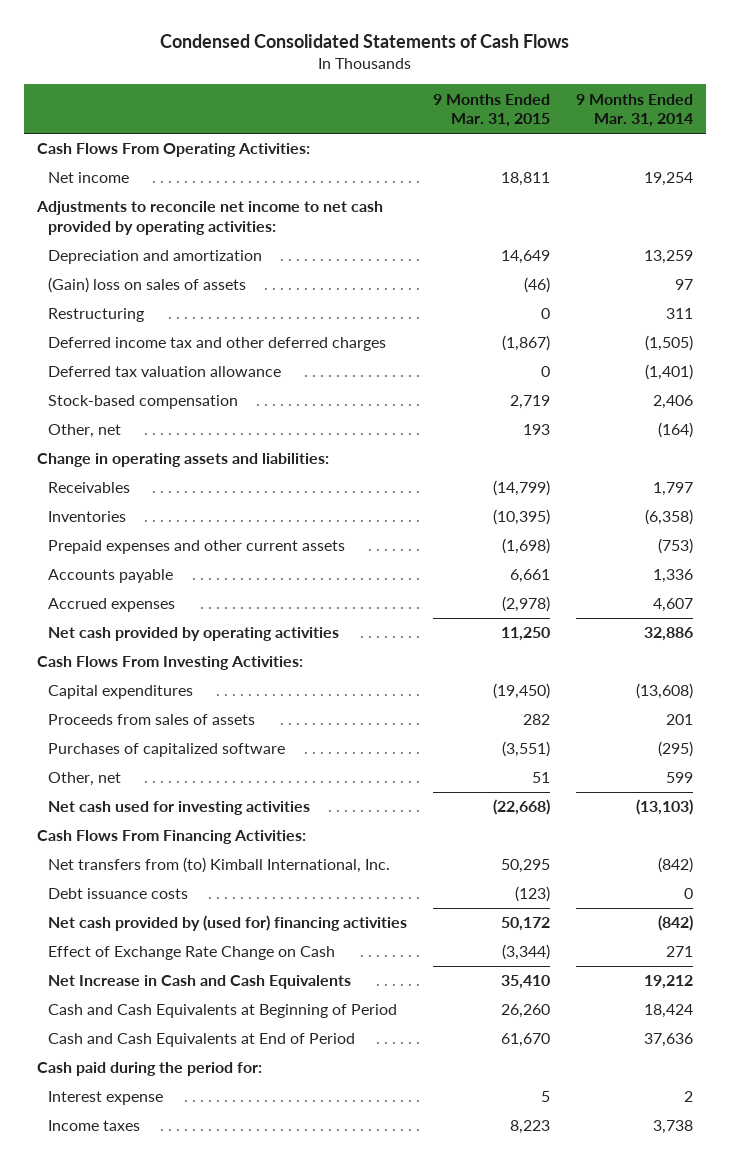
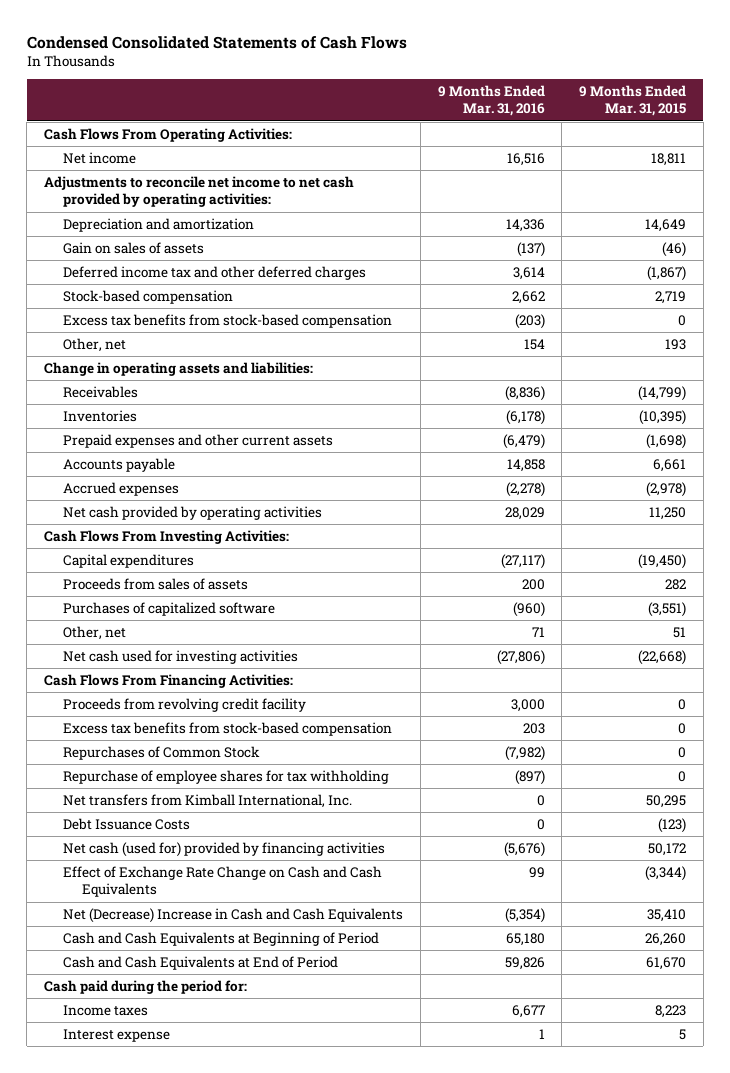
- | 9 Months Ended Mar. 31, 2015 | 9 Months Ended Mar. 31, 2014
+ | 9 Months Ended Mar. 31, 2016 | 9 Months Ended Mar. 31, 2015
- (Gain) loss on sales of assets | (46) | 97
- Restructuring | 0 | 311
+ Gain on sales of assets | (137) | (46)
- Deferred tax valuation allowance | 0 | (1,401)
+ Excess tax benefits from stock-based compensation | (203) | 0
- Net transfers from (to) Kimball International, Inc. | 50,295 | (842)
- Debt issuance costs | (123) | 0
- Net cash provided by (used for) financing activities | 50,172 | (842)
- Effect of Exchange Rate Change on Cash | (3,344) | 271
- Net Increase in Cash and Cash Equivalents | 35,410 | 19,212
+ Proceeds from revolving credit facility | 3,000 | 0
+ Excess tax benefits from stock-based compensation | 203 | 0
+ Repurchases of Common Stock | (7,982) | 0
+ Repurchase of employee shares for tax withholding | (897) | 0
+ Net transfers from Kimball International, Inc. | 0 | 50,295
+ Debt Issuance Costs | 0 | (123)
+ Net cash (used for) provided by financing activities | (5,676) | 50,172
+ Effect of Exchange Rate Change on Cash and Cash Equivalents | 99 | (3,344)
+ Net (Decrease) Increase in Cash and Cash Equivalents | (5,354) | 35,410
moved down: Interest expense | 1 | 5

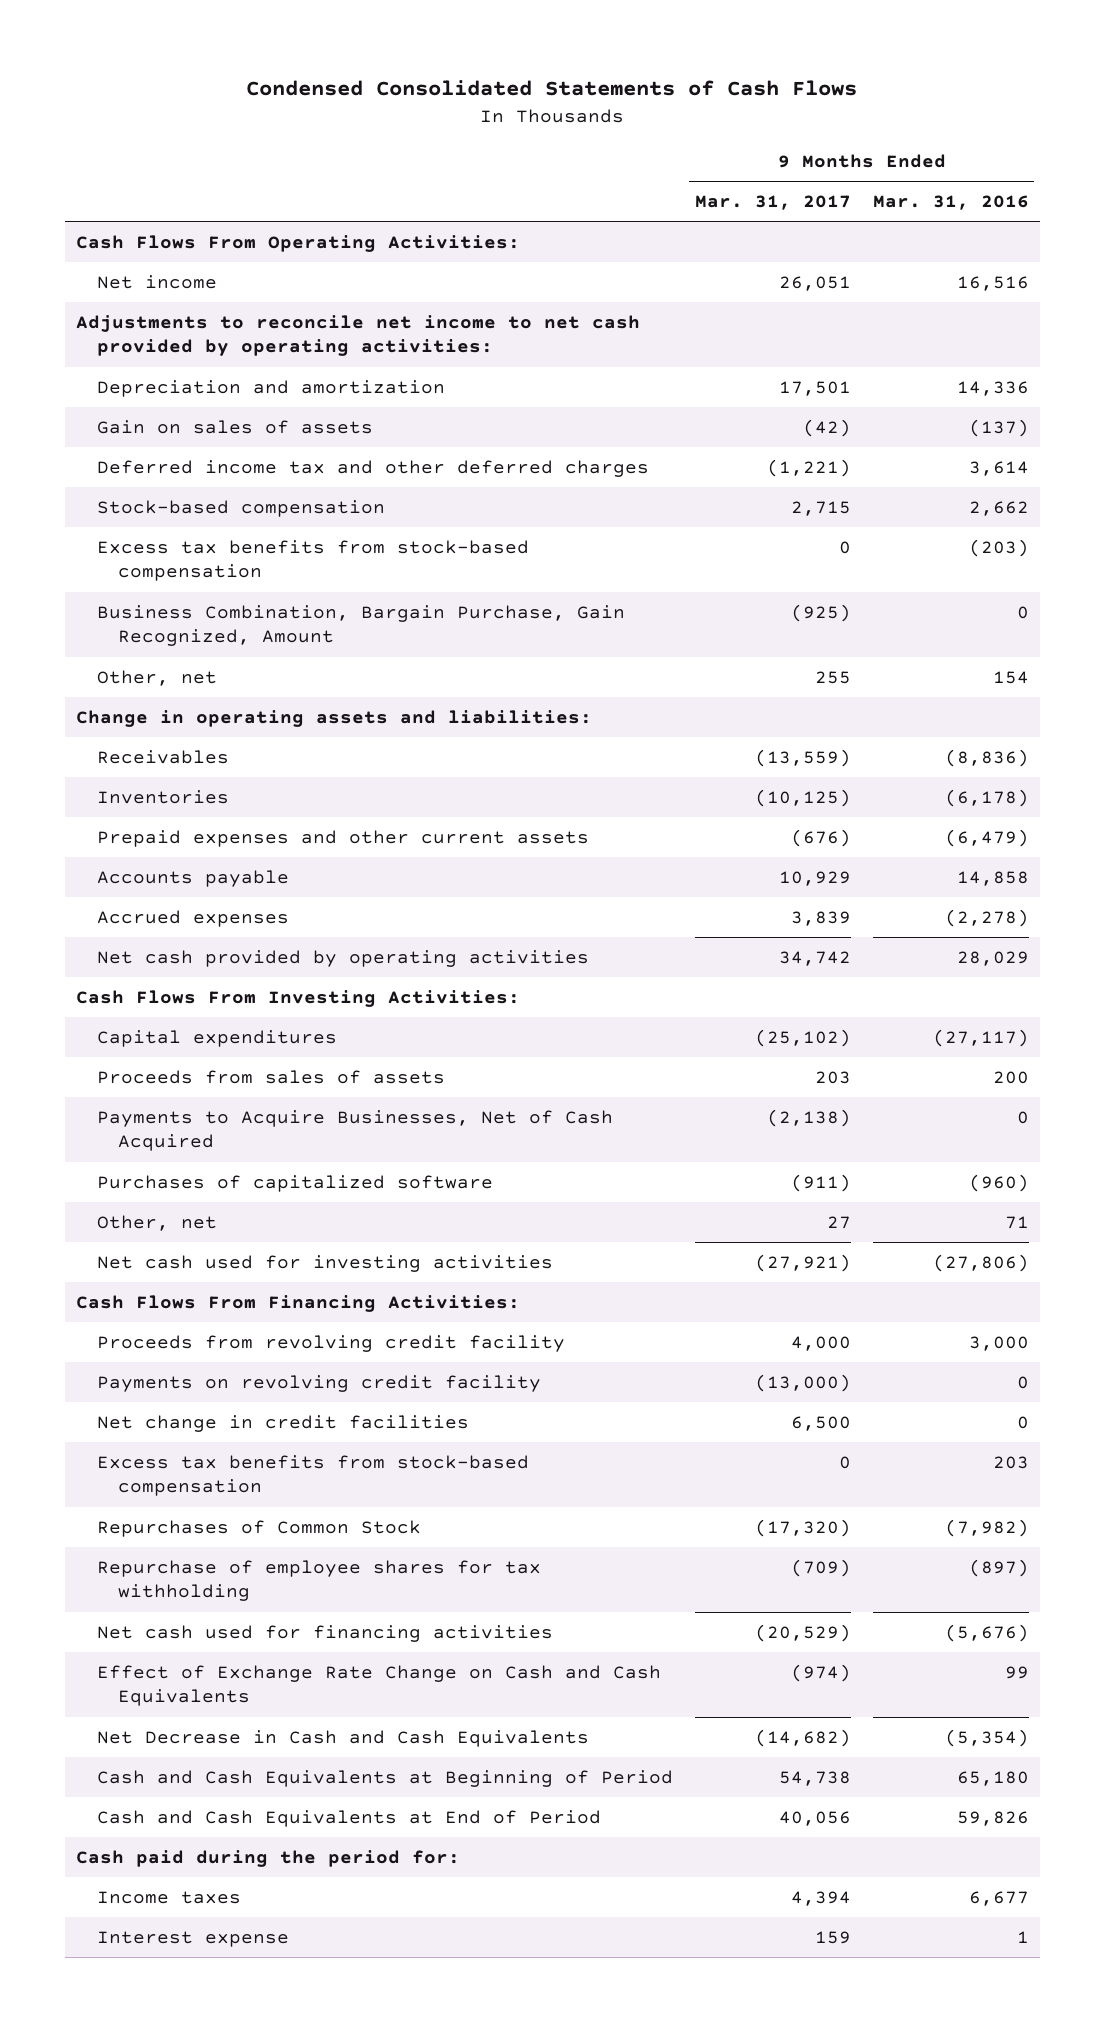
- | 9 Months Ended Mar. 31, 2016 | 9 Months Ended Mar. 31, 2015
+ | 9 Months Ended Mar. 31, 2017 | 9 Months Ended Mar. 31, 2016
+ Business Combination, Bargain Purchase, Gain Recognized, Amount | (925) | 0
+ Payments to Acquire Businesses, Net of Cash Acquired | (2,138) | 0
+ Payments on revolving credit facility | (13,000) | 0
+ Net change in credit facilities | 6,500 | 0
- Net transfers from Kimball International, Inc. | 0 | 50,295
- Debt Issuance Costs | 0 | (123)
- Net cash (used for) provided by financing activities | (5,676) | 50,172
+ Net cash used for financing activities | (20,529) | (5,676)
- Net (Decrease) Increase in Cash and Cash Equivalents | (5,354) | 35,410
+ Net Decrease in Cash and Cash Equivalents | (14,682) | (5,354)

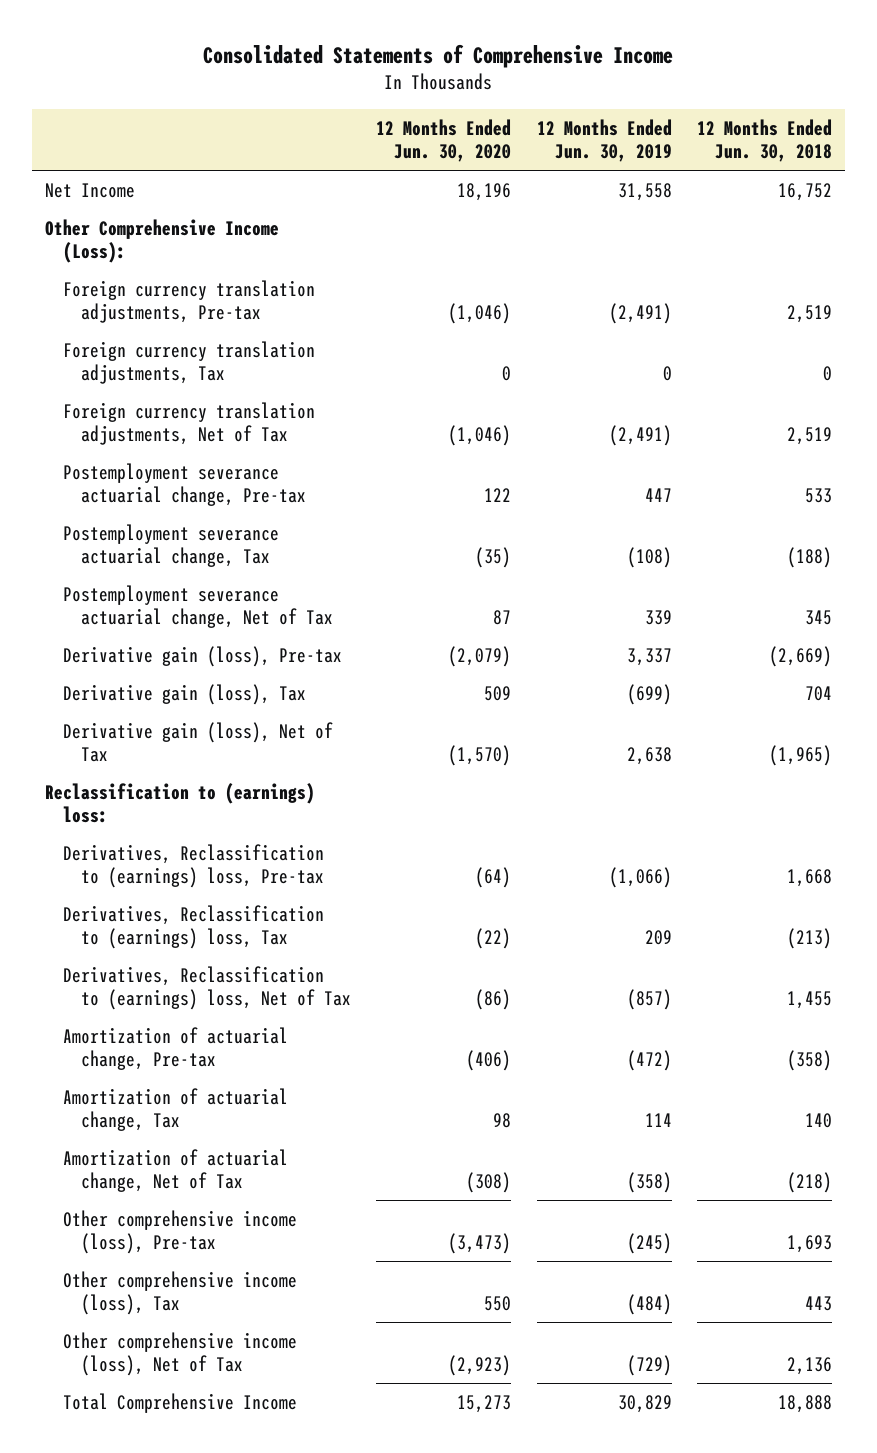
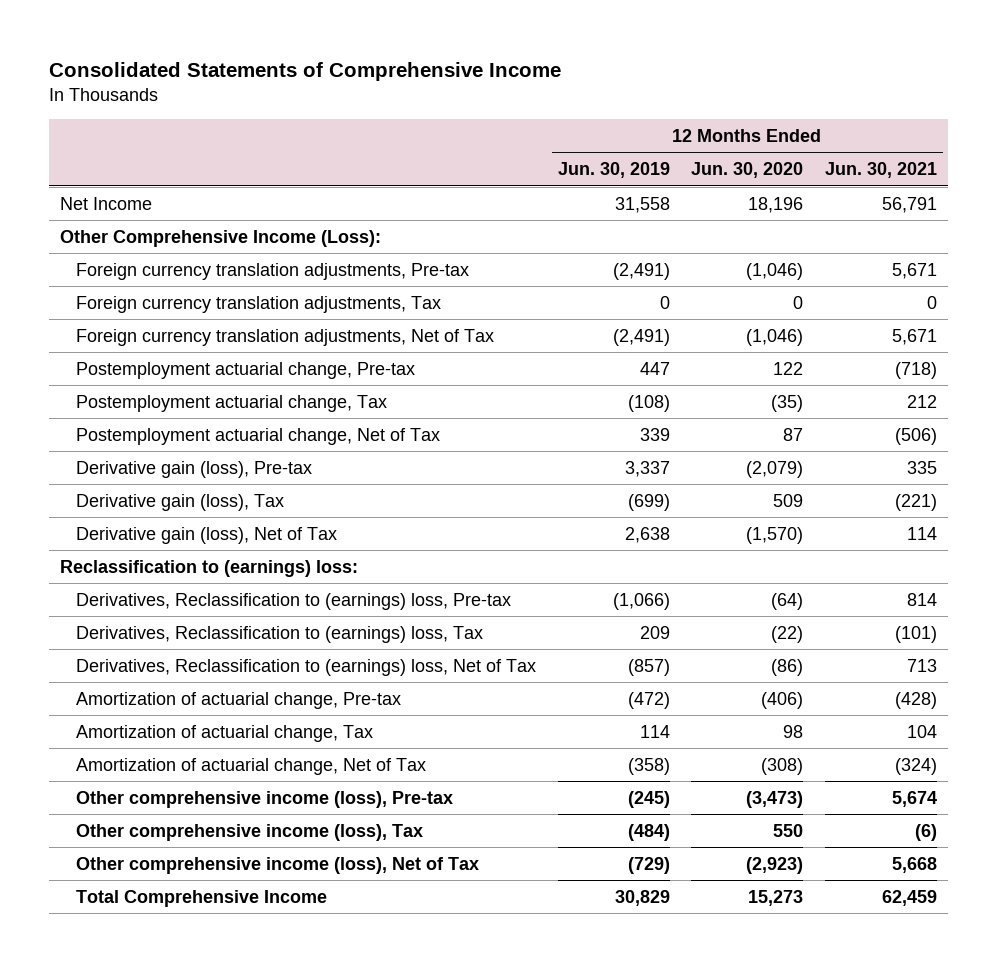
- | 12 Months Ended Jun. 30, 2020 | 12 Months Ended Jun. 30, 2019 | 12 Months Ended Jun. 30, 2018
+ | 12 Months Ended Jun. 30, 2019 | 12 Months Ended Jun. 30, 2020 | 12 Months Ended Jun. 30, 2021
- Postemployment severance actuarial change, Pre-tax | 122 | 447 | 533
- Postemployment severance actuarial change, Tax | (35) | (108) | (188)
- Postemployment severance actuarial change, Net of Tax | 87 | 339 | 345
+ Postemployment actuarial change, Pre-tax | 447 | 122 | (718)
+ Postemployment actuarial change, Tax | (108) | (35) | 212
+ Postemployment actuarial change, Net of Tax | 339 | 87 | (506)

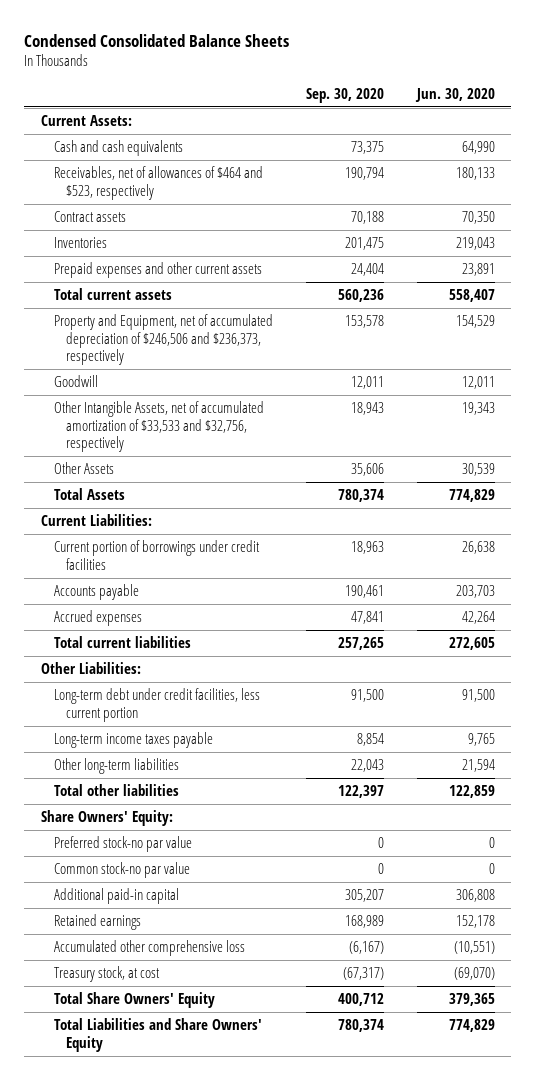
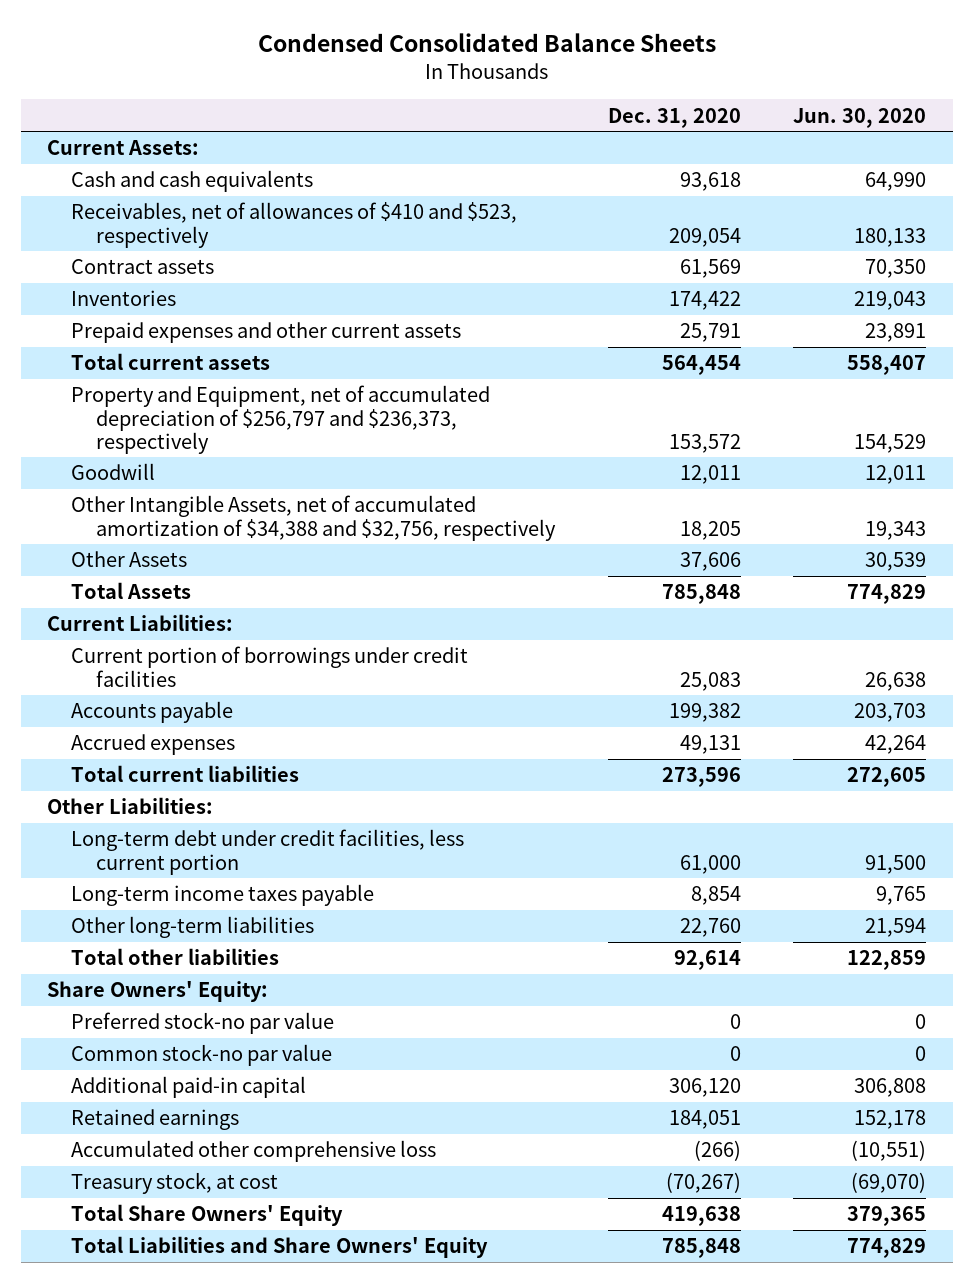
- | Sep. 30, 2020 | Jun. 30, 2020
+ | Dec. 31, 2020 | Jun. 30, 2020
- Receivables, net of allowances of $464 and $523, respectively | 190,794 | 180,133
+ Receivables, net of allowances of $410 and $523, respectively | 209,054 | 180,133
- Property and Equipment, net of accumulated depreciation of $246,506 and $236,373, respectively | 153,578 | 154,529
+ Property and Equipment, net of accumulated depreciation of $256,797 and $236,373, respectively | 153,572 | 154,529
- Other Intangible Assets, net of accumulated amortization of $33,533 and $32,756, respectively | 18,943 | 19,343
+ Other Intangible Assets, net of accumulated amortization of $34,388 and $32,756, respectively | 18,205 | 19,343

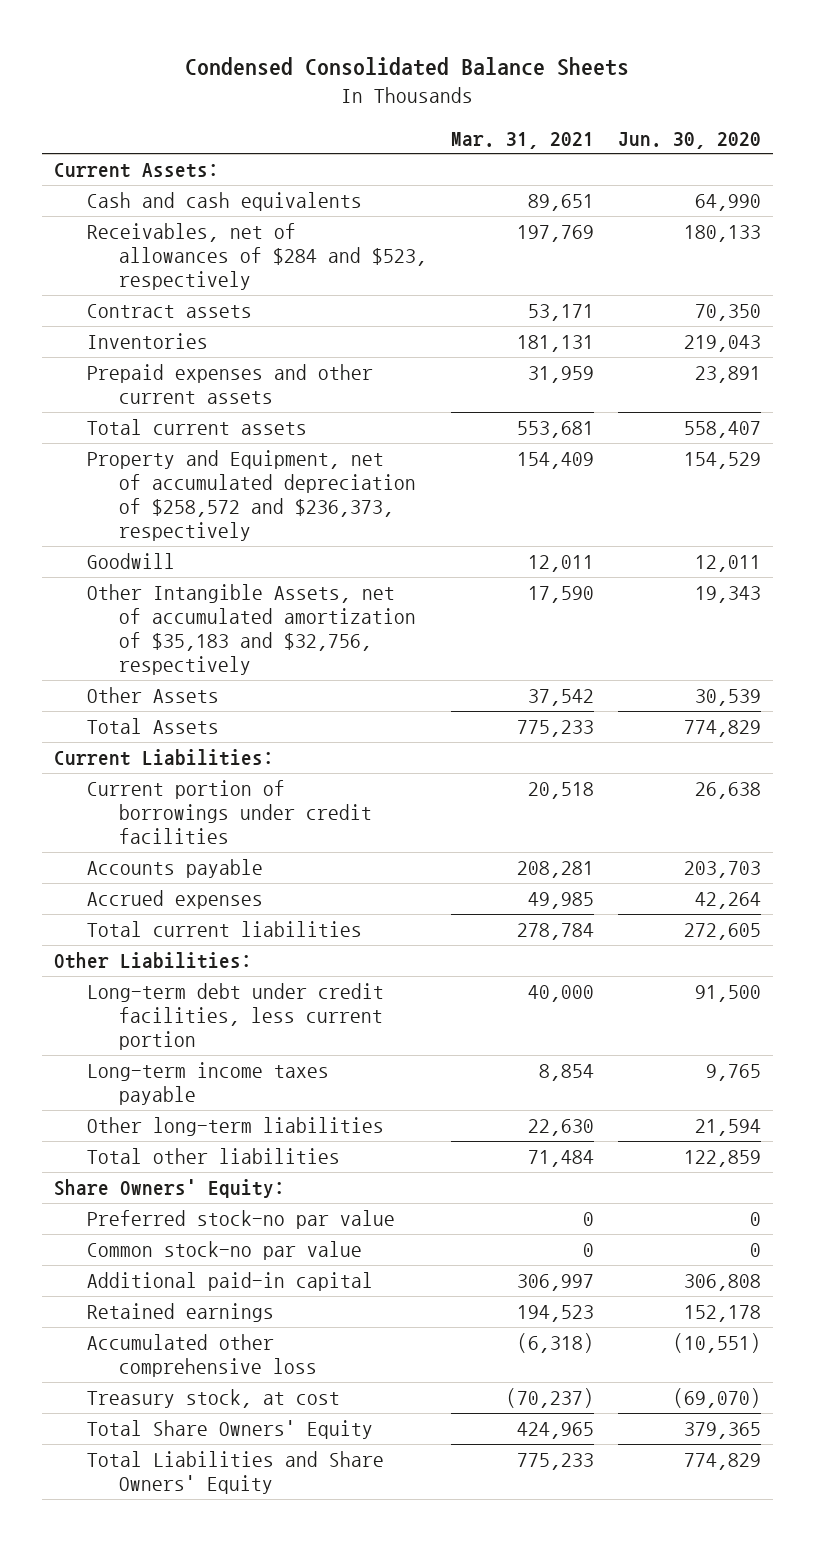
- | Dec. 31, 2020 | Jun. 30, 2020
+ | Mar. 31, 2021 | Jun. 30, 2020
- Receivables, net of allowances of $410 and $523, respectively | 209,054 | 180,133
+ Receivables, net of allowances of $284 and $523, respectively | 197,769 | 180,133
- Property and Equipment, net of accumulated depreciation of $256,797 and $236,373, respectively | 153,572 | 154,529
+ Property and Equipment, net of accumulated depreciation of $258,572 and $236,373, respectively | 154,409 | 154,529
- Other Intangible Assets, net of accumulated amortization of $34,388 and $32,756, respectively | 18,205 | 19,343
+ Other Intangible Assets, net of accumulated amortization of $35,183 and $32,756, respectively | 17,590 | 19,343

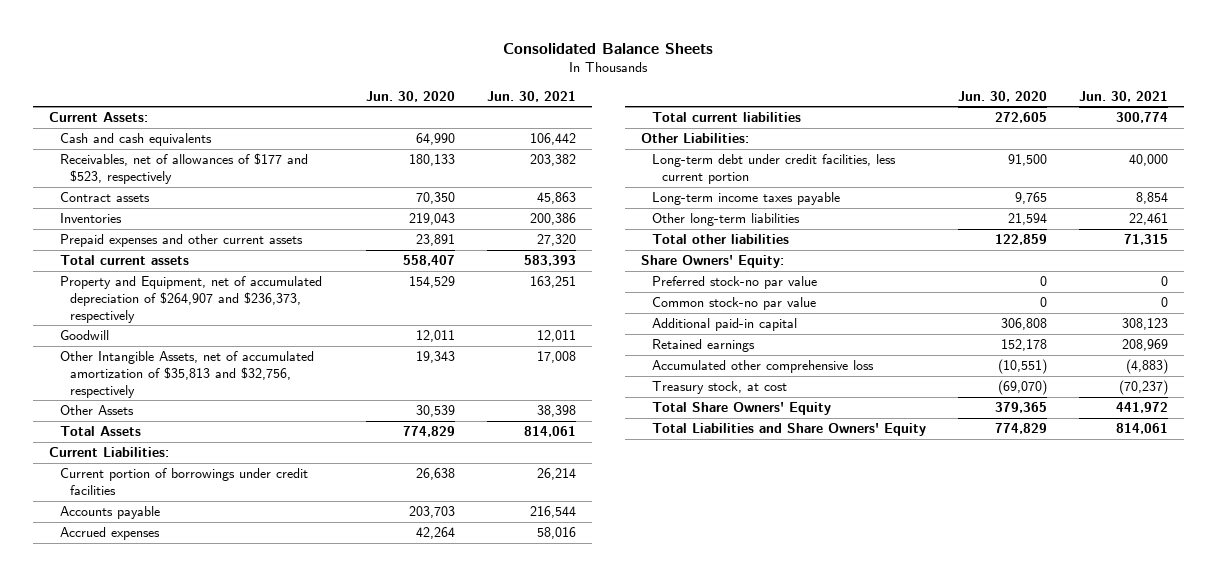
- Condensed Consolidated Balance Sheets
+ Consolidated Balance Sheets
- | Mar. 31, 2021 | Jun. 30, 2020
+ | Jun. 30, 2020 | Jun. 30, 2021
- Receivables, net of allowances of $284 and $523, respectively | 197,769 | 180,133
+ Receivables, net of allowances of $177 and $523, respectively | 180,133 | 203,382
- Property and Equipment, net of accumulated depreciation of $258,572 and $236,373, respectively | 154,409 | 154,529
+ Property and Equipment, net of accumulated depreciation of $264,907 and $236,373, respectively | 154,529 | 163,251
- Other Intangible Assets, net of accumulated amortization of $35,183 and $32,756, respectively | 17,590 | 19,343
+ Other Intangible Assets, net of accumulated amortization of $35,813 and $32,756, respectively | 19,343 | 17,008

